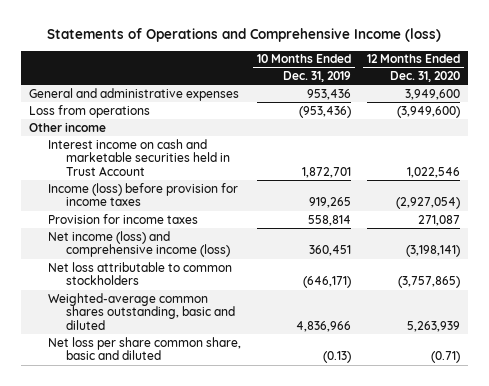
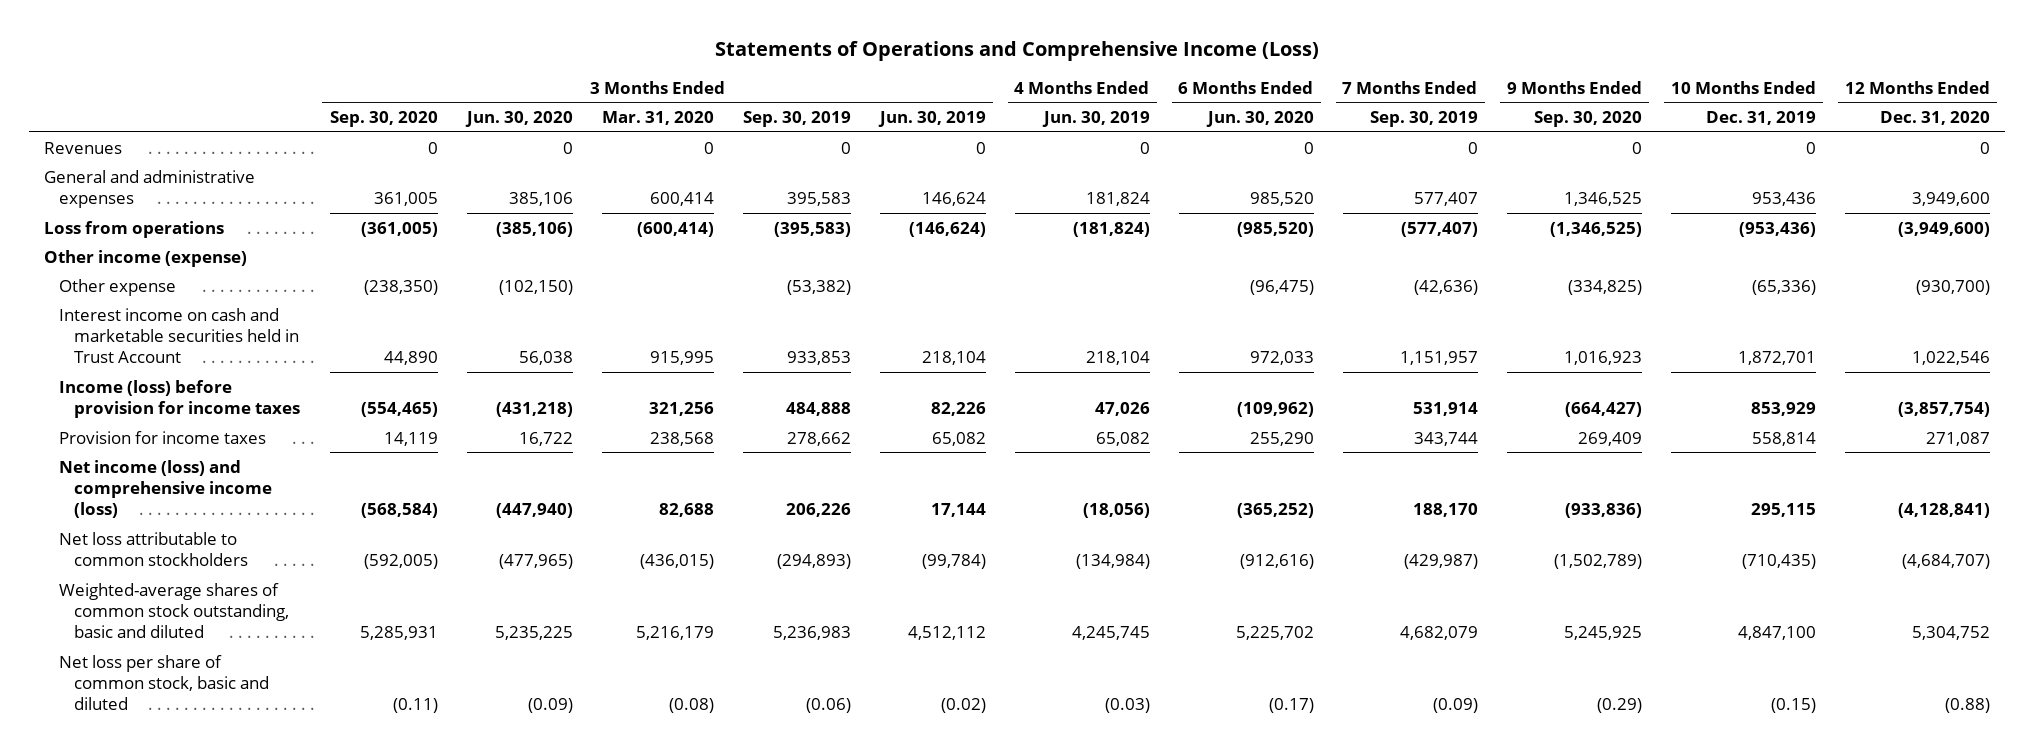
- Statements of Operations and Comprehensive Income (loss)
+ Statements of Operations and Comprehensive Income (Loss)
- | 10 Months Ended Dec. 31, 2019 | 12 Months Ended Dec. 31, 2020
+ | 3 Months Ended Sep. 30, 2020 | 3 Months Ended Jun. 30, 2020 | 3 Months Ended Mar. 31, 2020 | 3 Months Ended Sep. 30, 2019 | 3 Months Ended Jun. 30, 2019 | 4 Months Ended Jun. 30, 2019 | 6 Months Ended Jun. 30, 2020 | 7 Months Ended Sep. 30, 2019 | 9 Months Ended Sep. 30, 2020 | 10 Months Ended Dec. 31, 2019 | 12 Months Ended Dec. 31, 2020
+ Revenues | 0 | 0 | 0 | 0 | 0 | 0 | 0 | 0 | 0 | 0 | 0
- Other income
+ Other income (expense)
+ Other expense | (238,350) | (102,150) | | (53,382) | | | (96,475) | (42,636) | (334,825) | (65,336) | (930,700)
- Income (loss) before provision for income taxes | 919,265 | (2,927,054)
+ Income (loss) before provision for income taxes | (554,465) | (431,218) | 321,256 | 484,888 | 82,226 | 47,026 | (109,962) | 531,914 | (664,427) | 853,929 | (3,857,754)
- Net income (loss) and comprehensive income (loss) | 360,451 | (3,198,141)
- Net loss attributable to common stockholders | (646,171) | (3,757,865)
- Weighted-average common shares outstanding, basic and diluted | 4,836,966 | 5,263,939
- Net loss per share common share, basic and diluted | (0.13) | (0.71)
+ Net income (loss) and comprehensive income (loss) | (568,584) | (447,940) | 82,688 | 206,226 | 17,144 | (18,056) | (365,252) | 188,170 | (933,836) | 295,115 | (4,128,841)
+ Net loss attributable to common stockholders | (592,005) | (477,965) | (436,015) | (294,893) | (99,784) | (134,984) | (912,616) | (429,987) | (1,502,789) | (710,435) | (4,684,707)
+ Weighted-average shares of common stock outstanding, basic and diluted | 5,285,931 | 5,235,225 | 5,216,179 | 5,236,983 | 4,512,112 | 4,245,745 | 5,225,702 | 4,682,079 | 5,245,925 | 4,847,100 | 5,304,752
+ Net loss per share of common stock, basic and diluted | (0.11) | (0.09) | (0.08) | (0.06) | (0.02) | (0.03) | (0.17) | (0.09) | (0.29) | (0.15) | (0.88)

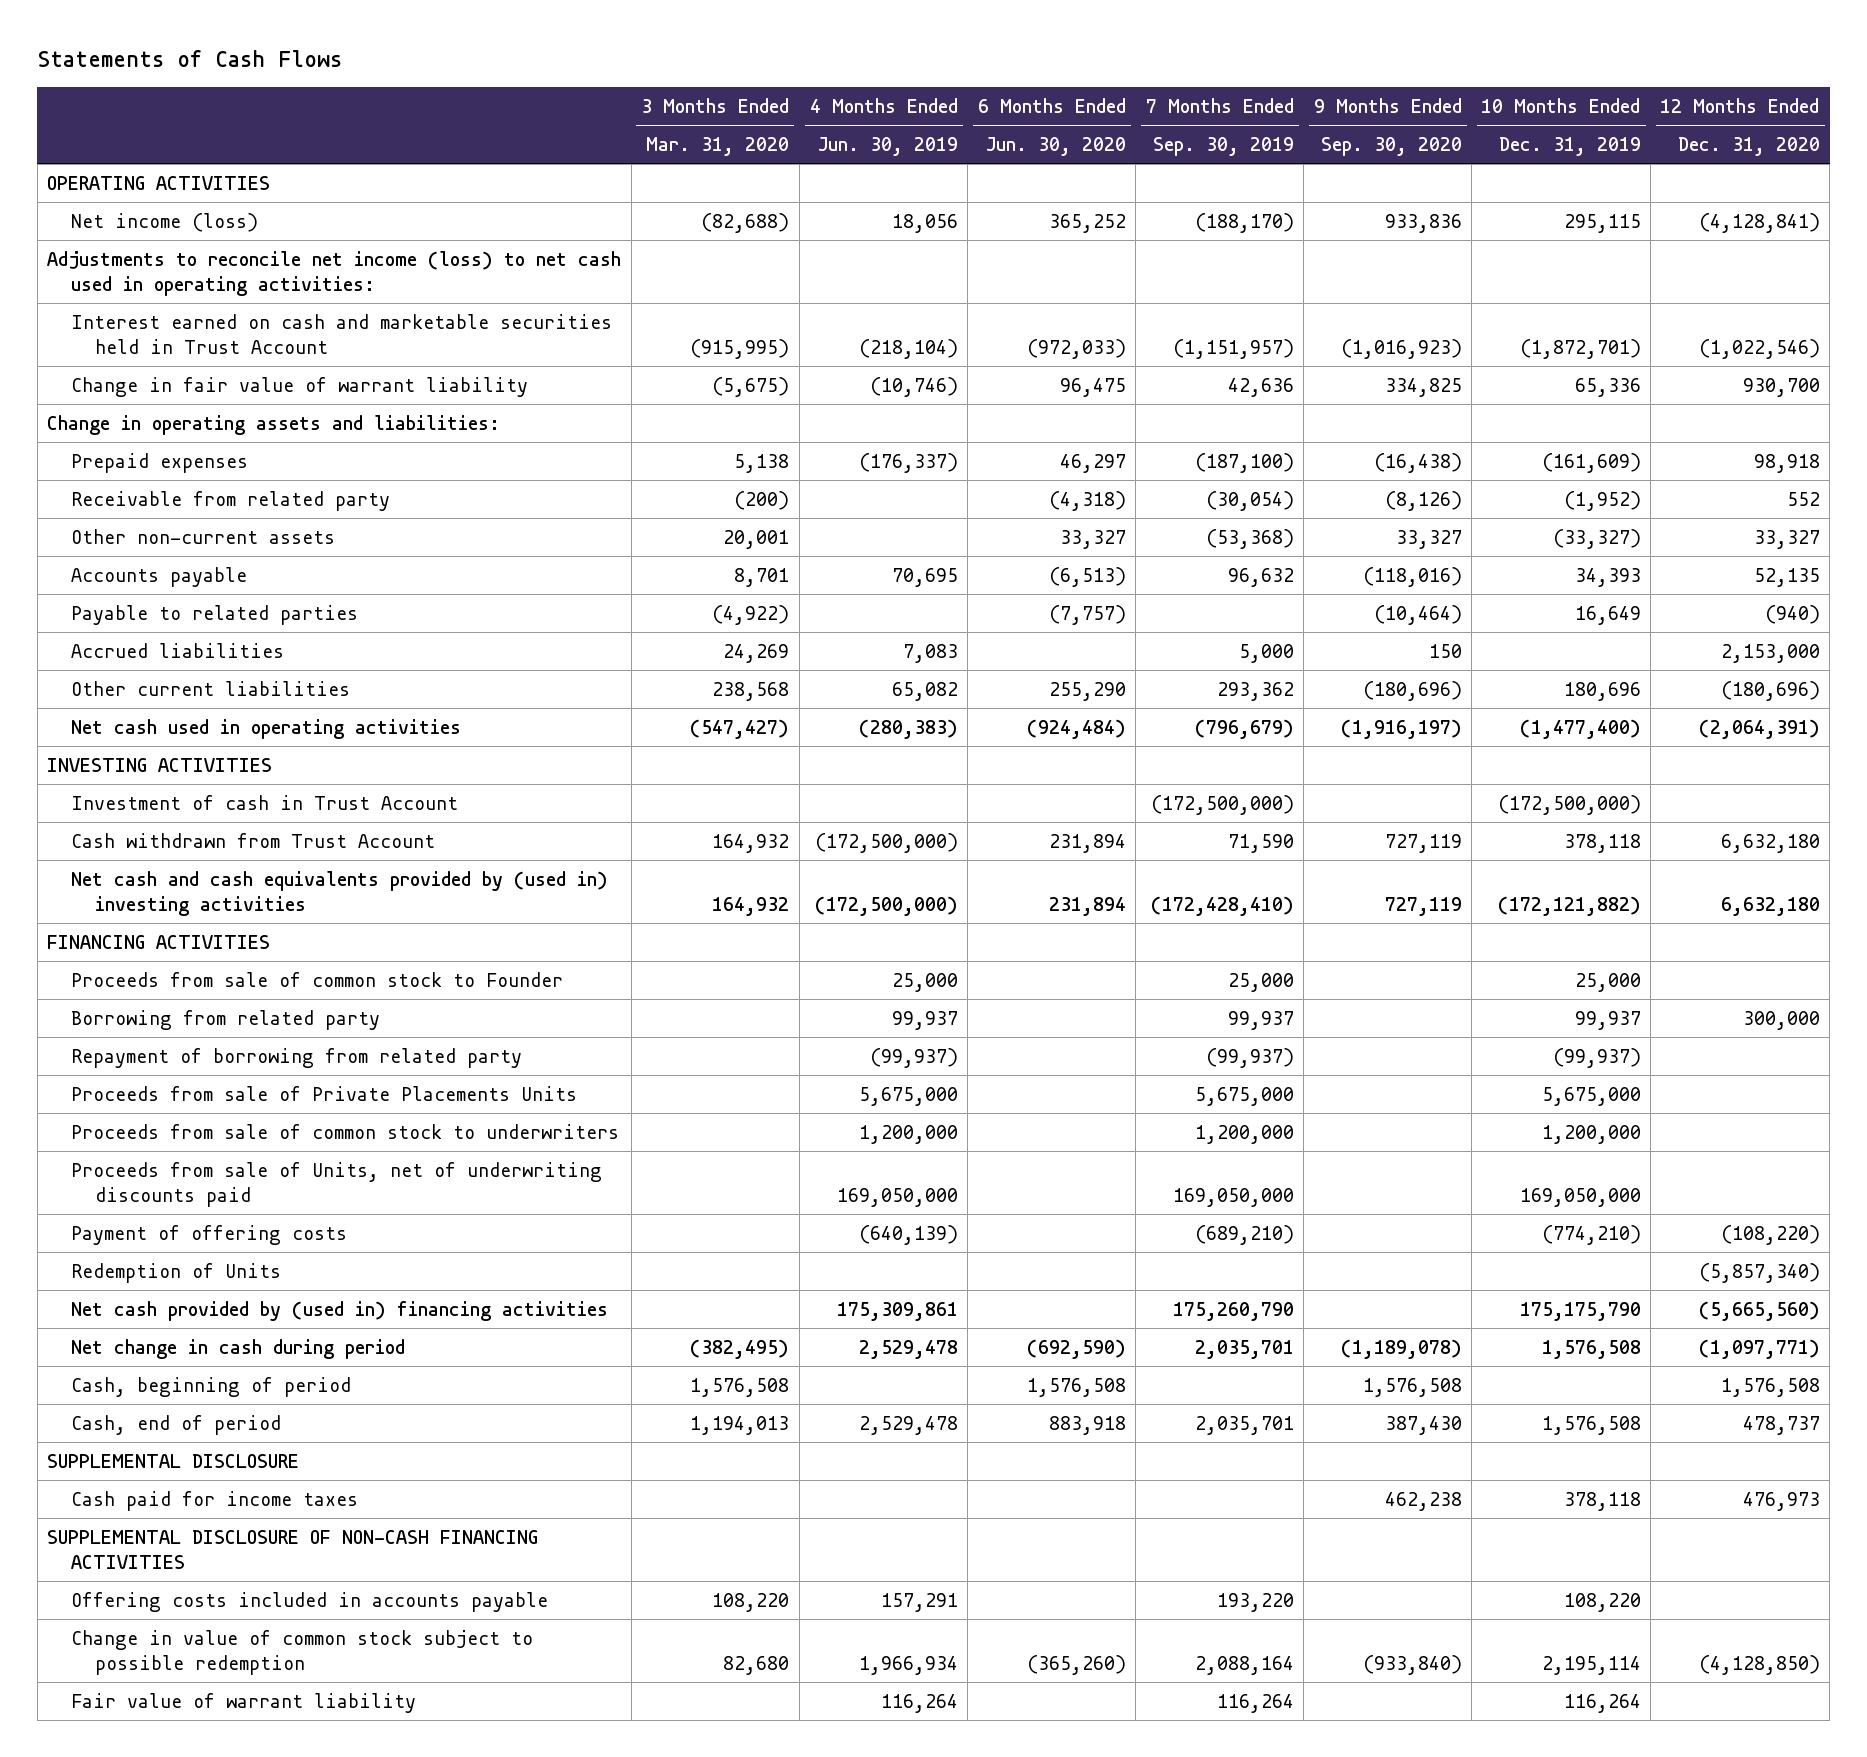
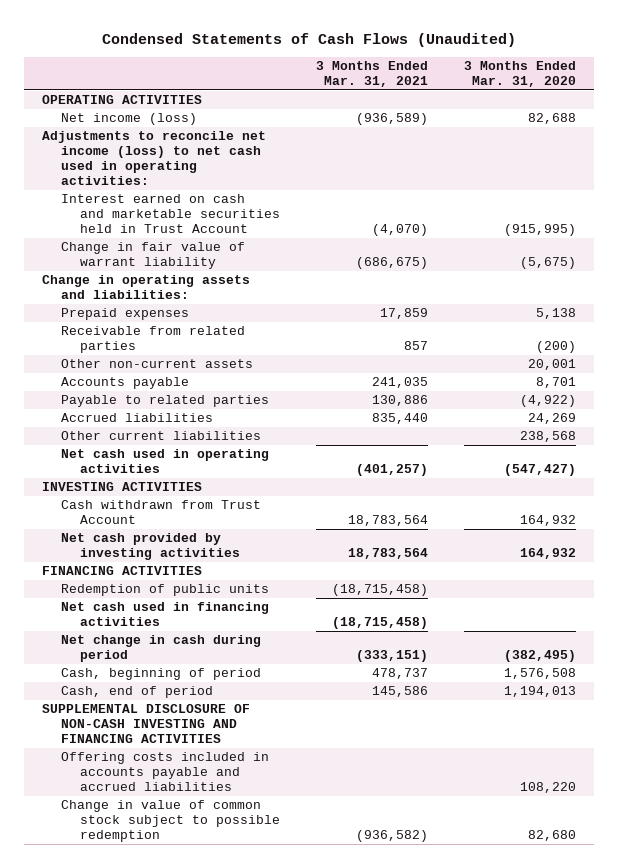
- Statements of Cash Flows
+ Condensed Statements of Cash Flows (Unaudited)
- | 3 Months Ended Mar. 31, 2020 | 4 Months Ended Jun. 30, 2019 | 6 Months Ended Jun. 30, 2020 | 7 Months Ended Sep. 30, 2019 | 9 Months Ended Sep. 30, 2020 | 10 Months Ended Dec. 31, 2019 | 12 Months Ended Dec. 31, 2020
+ | 3 Months Ended Mar. 31, 2021 | 3 Months Ended Mar. 31, 2020
- Net income (loss) | (82,688) | 18,056 | 365,252 | (188,170) | 933,836 | 295,115 | (4,128,841)
+ Net income (loss) | (936,589) | 82,688
- Receivable from related party | (200) | | (4,318) | (30,054) | (8,126) | (1,952) | 552
+ Receivable from related parties | 857 | (200)
- Investment of cash in Trust Account | | | | (172,500,000) | | (172,500,000) |
- Net cash and cash equivalents provided by (used in) investing activities | 164,932 | (172,500,000) | 231,894 | (172,428,410) | 727,119 | (172,121,882) | 6,632,180
+ Net cash provided by investing activities | 18,783,564 | 164,932
- Proceeds from sale of common stock to Founder | | 25,000 | | 25,000 | | 25,000 |
- Borrowing from related party | | 99,937 | | 99,937 | | 99,937 | 300,000
- Repayment of borrowing from related party | | (99,937) | | (99,937) | | (99,937) |
- Proceeds from sale of Private Placements Units | | 5,675,000 | | 5,675,000 | | 5,675,000 |
- Proceeds from sale of common stock to underwriters | | 1,200,000 | | 1,200,000 | | 1,200,000 |
- Proceeds from sale of Units, net of underwriting discounts paid | | 169,050,000 | | 169,050,000 | | 169,050,000 |
- Payment of offering costs | | (640,139) | | (689,210) | | (774,210) | (108,220)
- Redemption of Units | | | | | | | (5,857,340)
- Net cash provided by (used in) financing activities | | 175,309,861 | | 175,260,790 | | 175,175,790 | (5,665,560)
+ Redemption of public units | (18,715,458) |
+ Net cash used in financing activities | (18,715,458) |
- SUPPLEMENTAL DISCLOSURE
- Cash paid for income taxes | | | | | 462,238 | 378,118 | 476,973
- SUPPLEMENTAL DISCLOSURE OF NON-CASH FINANCING ACTIVITIES
- Offering costs included in accounts payable | 108,220 | 157,291 | | 193,220 | | 108,220 |
+ SUPPLEMENTAL DISCLOSURE OF NON-CASH INVESTING AND FINANCING ACTIVITIES
+ Offering costs included in accounts payable and accrued liabilities | | 108,220
- Fair value of warrant liability | | 116,264 | | 116,264 | | 116,264 |

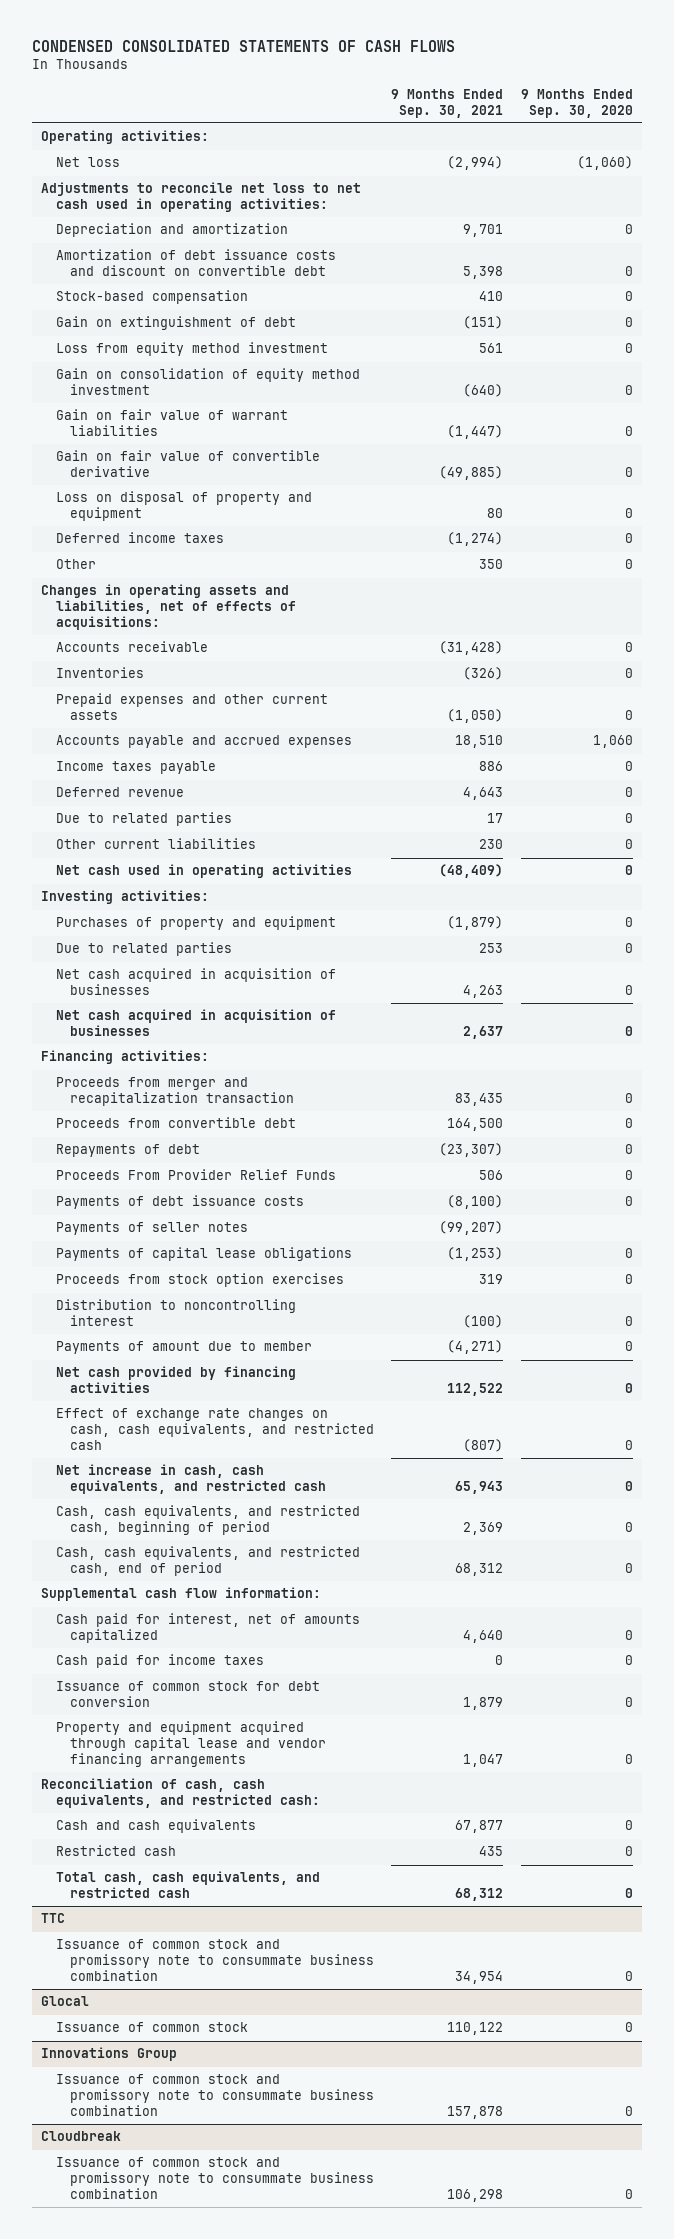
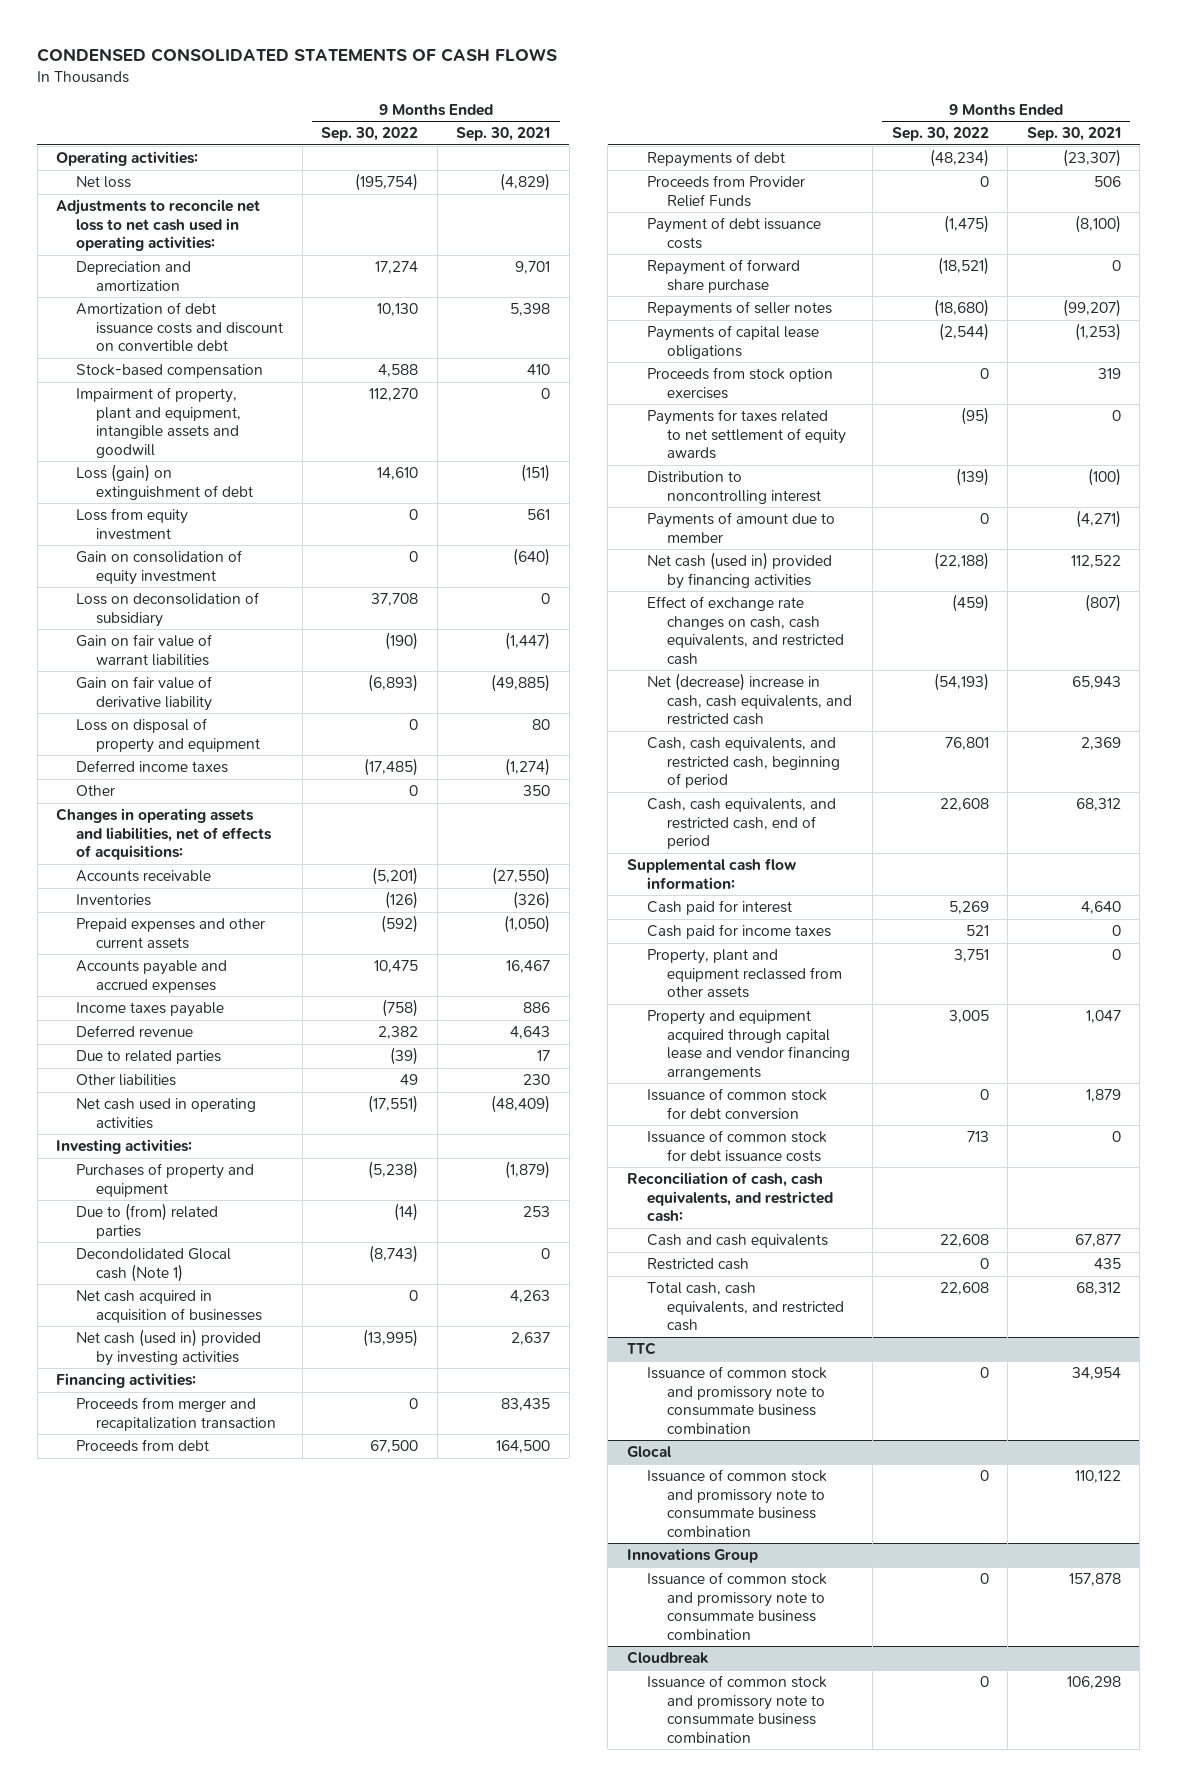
- | 9 Months Ended Sep. 30, 2021 | 9 Months Ended Sep. 30, 2020
+ | 9 Months Ended Sep. 30, 2022 | 9 Months Ended Sep. 30, 2021
- Net loss | (2,994) | (1,060)
+ Net loss | (195,754) | (4,829)
- Gain on extinguishment of debt | (151) | 0
- Loss from equity method investment | 561 | 0
- Gain on consolidation of equity method investment | (640) | 0
+ Impairment of property, plant and equipment, intangible assets and goodwill | 112,270 | 0
+ Loss (gain) on extinguishment of debt | 14,610 | (151)
+ Loss from equity investment | 0 | 561
+ Gain on consolidation of equity investment | 0 | (640)
+ Loss on deconsolidation of subsidiary | 37,708 | 0
- Gain on fair value of convertible derivative | (49,885) | 0
+ Gain on fair value of derivative liability | (6,893) | (49,885)
- Accounts receivable | (31,428) | 0
+ Accounts receivable | (5,201) | (27,550)
- Accounts payable and accrued expenses | 18,510 | 1,060
+ Accounts payable and accrued expenses | 10,475 | 16,467
- Other current liabilities | 230 | 0
+ Other liabilities | 49 | 230
- Due to related parties | 253 | 0
+ Due to (from) related parties | (14) | 253
+ Decondolidated Glocal cash (Note 1) | (8,743) | 0
- Net cash acquired in acquisition of businesses | 2,637 | 0
+ Net cash (used in) provided by investing activities | (13,995) | 2,637
- Proceeds from convertible debt | 164,500 | 0
+ Proceeds from debt | 67,500 | 164,500
- Proceeds From Provider Relief Funds | 506 | 0
- Payments of debt issuance costs | (8,100) | 0
- Payments of seller notes | (99,207) |
+ Proceeds from Provider Relief Funds | 0 | 506
+ Payment of debt issuance costs | (1,475) | (8,100)
+ Repayment of forward share purchase | (18,521) | 0
+ Repayments of seller notes | (18,680) | (99,207)
+ Payments for taxes related to net settlement of equity awards | (95) | 0
- Net cash provided by financing activities | 112,522 | 0
+ Net cash (used in) provided by financing activities | (22,188) | 112,522
- Net increase in cash, cash equivalents, and restricted cash | 65,943 | 0
+ Net (decrease) increase in cash, cash equivalents, and restricted cash | (54,193) | 65,943
- Cash paid for interest, net of amounts capitalized | 4,640 | 0
+ Cash paid for interest | 5,269 | 4,640
+ Property, plant and equipment reclassed from other assets | 3,751 | 0
moved down: Issuance of common stock for debt conversion | 0 | 1,879
+ Issuance of common stock for debt issuance costs | 713 | 0
@ Glocal
- Issuance of common stock | 110,122 | 0
+ Issuance of common stock and promissory note to consummate business combination | 0 | 110,122

